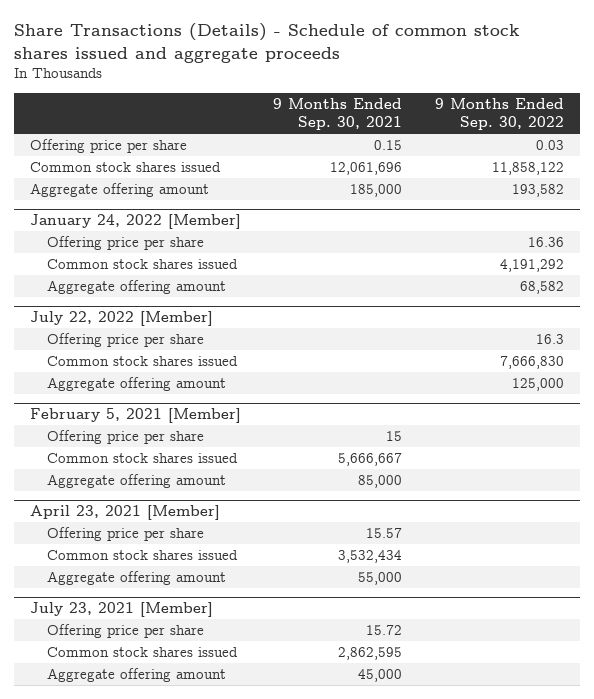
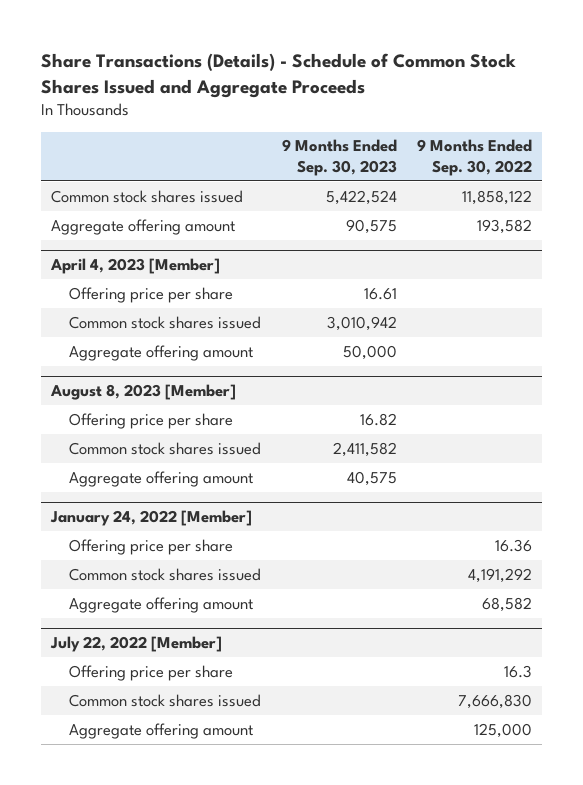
- Share Transactions (Details) - Schedule of common stock shares issued and aggregate proceeds
+ Share Transactions (Details) - Schedule of Common Stock Shares Issued and Aggregate Proceeds
- | 9 Months Ended Sep. 30, 2021 | 9 Months Ended Sep. 30, 2022
+ | 9 Months Ended Sep. 30, 2023 | 9 Months Ended Sep. 30, 2022
- Offering price per share | 0.15 | 0.03
+ April 4, 2023 [Member]
+ Offering price per share | 16.61 |
+ Common stock shares issued | 3,010,942 |
+ Aggregate offering amount | 50,000 |
+ August 8, 2023 [Member]
+ Offering price per share | 16.82 |
+ Common stock shares issued | 2,411,582 |
+ Aggregate offering amount | 40,575 |
- February 5, 2021 [Member]
- Offering price per share | 15 |
- Common stock shares issued | 5,666,667 |
- Aggregate offering amount | 85,000 |
- April 23, 2021 [Member]
- Offering price per share | 15.57 |
- Common stock shares issued | 3,532,434 |
- Aggregate offering amount | 55,000 |
- July 23, 2021 [Member]
- Offering price per share | 15.72 |
- Common stock shares issued | 2,862,595 |
- Aggregate offering amount | 45,000 |

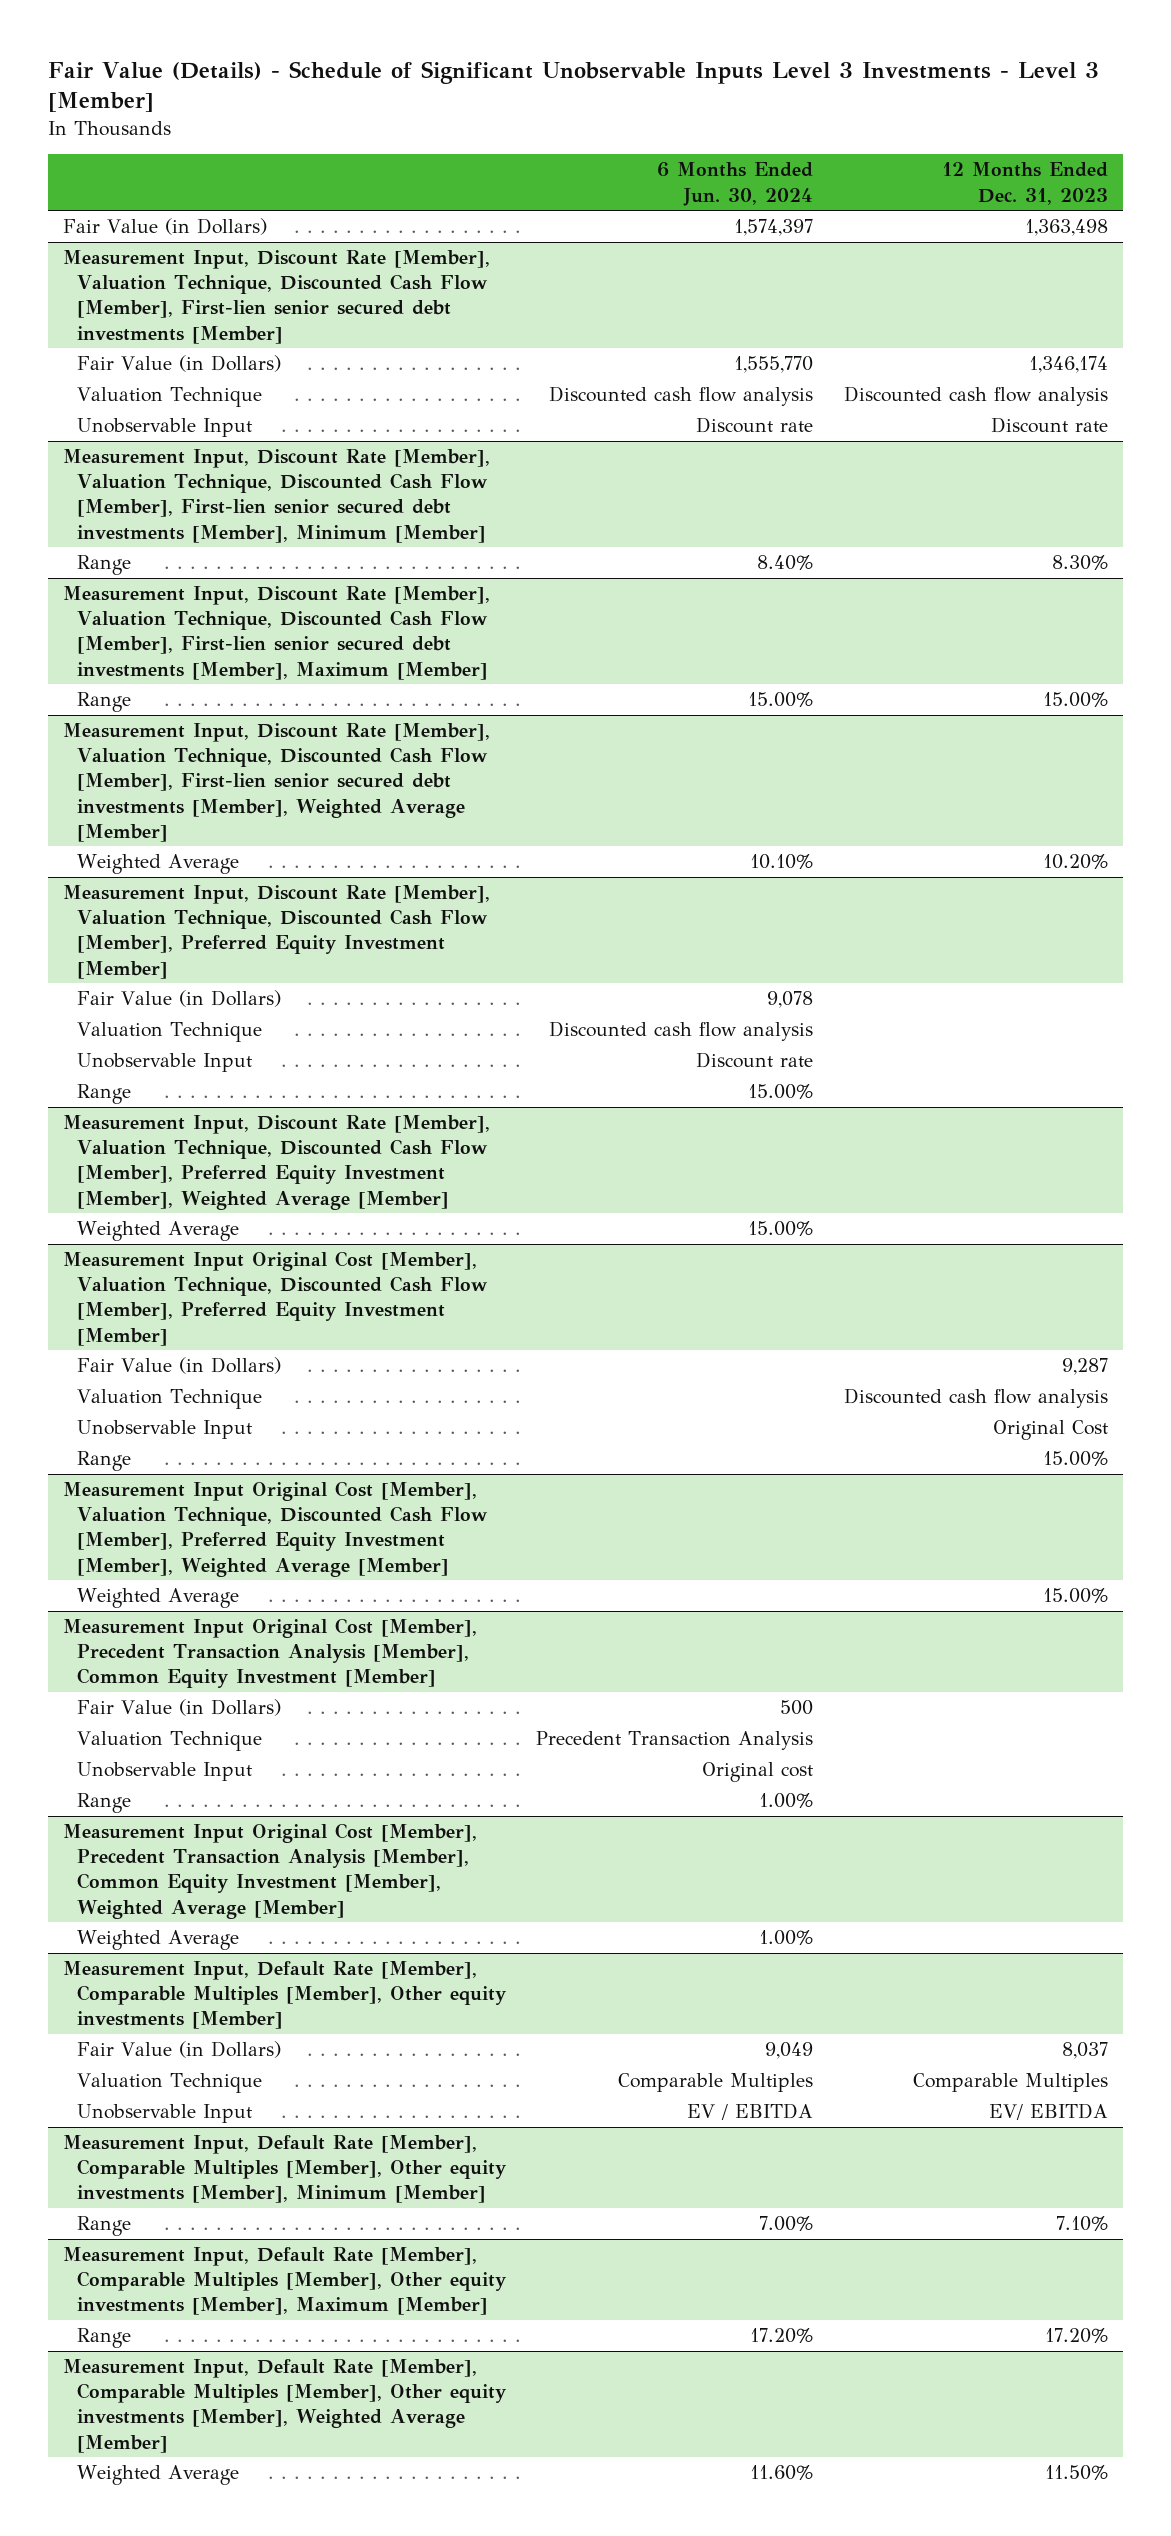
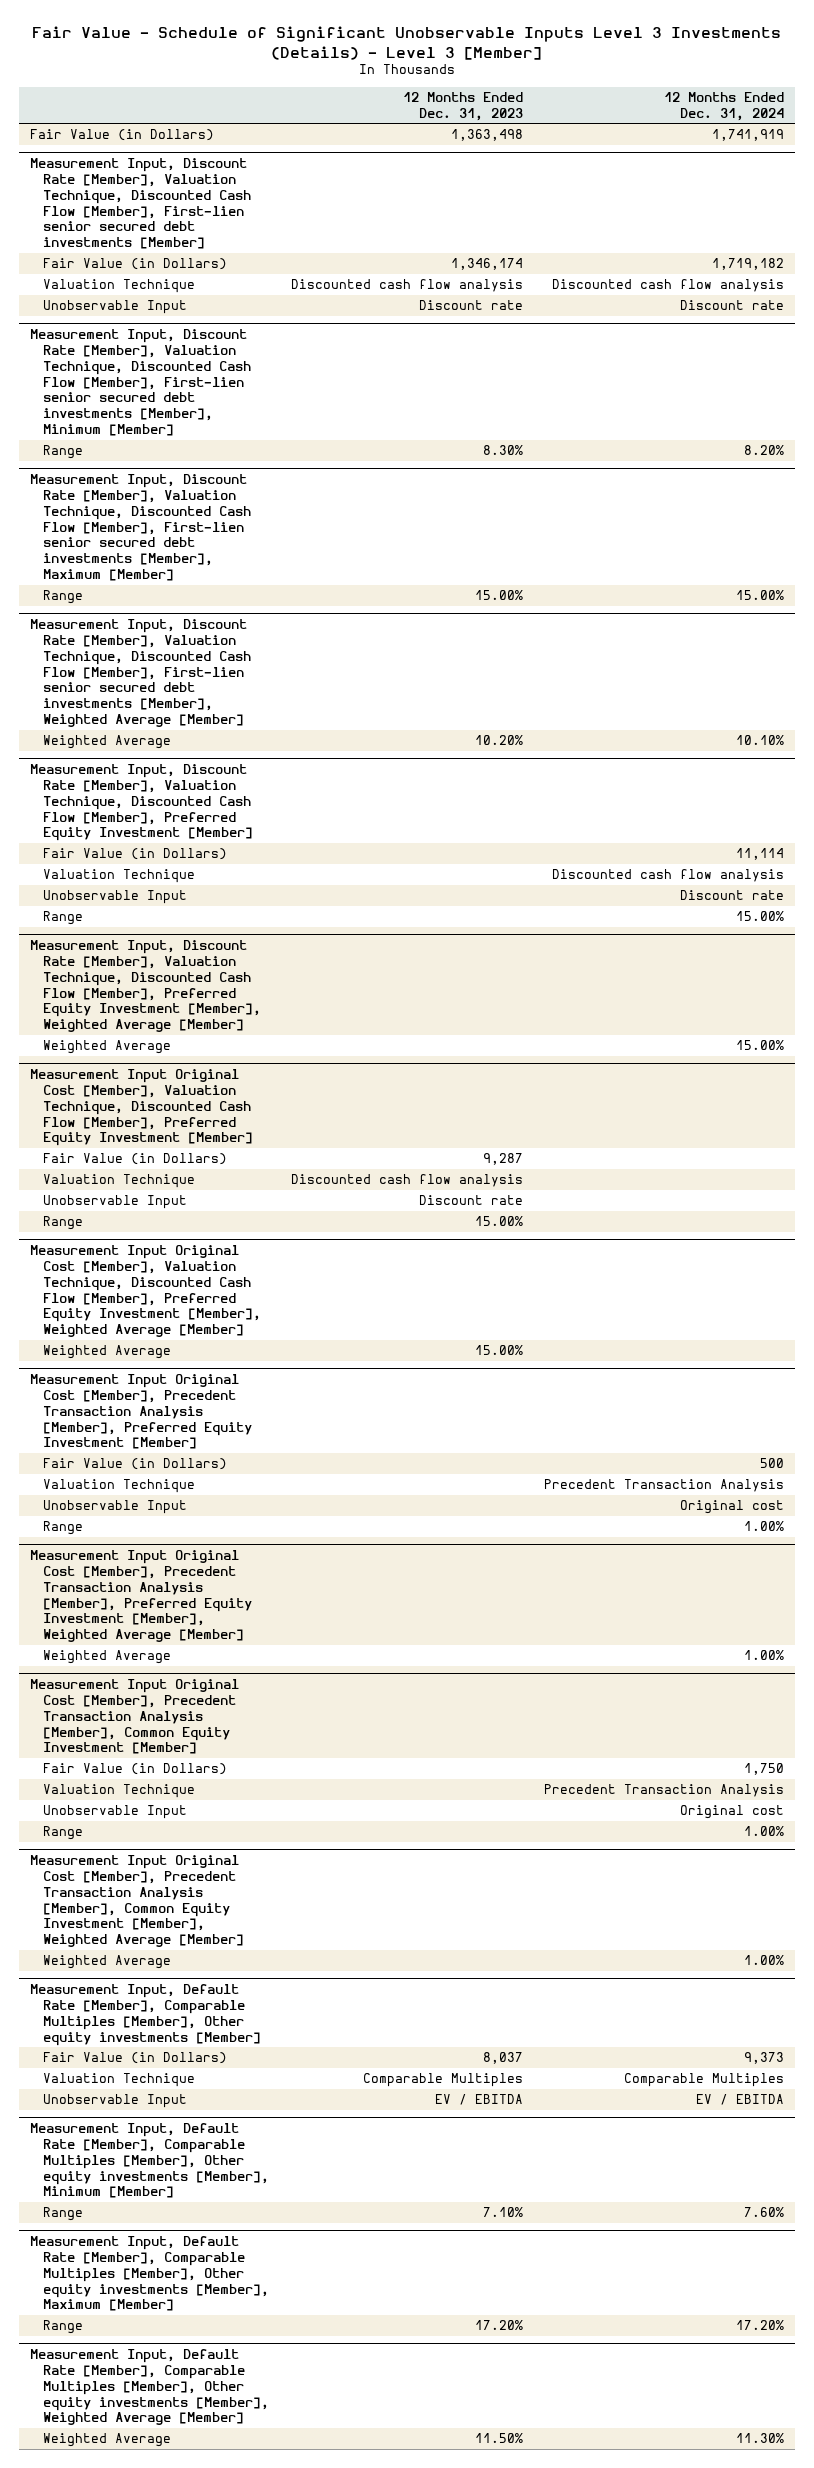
- Fair Value (Details) - Schedule of Significant Unobservable Inputs Level 3 Investments - Level 3 [Member]
+ Fair Value - Schedule of Significant Unobservable Inputs Level 3 Investments (Details) - Level 3 [Member]
- | 6 Months Ended Jun. 30, 2024 | 12 Months Ended Dec. 31, 2023
+ | 12 Months Ended Dec. 31, 2023 | 12 Months Ended Dec. 31, 2024
@ Measurement Input Original Cost [Member], Valuation Technique, Discounted Cash Flow [Member], Preferred Equity Investment [Member]
- Unobservable Input | | Original Cost
+ Unobservable Input | Discount rate |
+ Measurement Input Original Cost [Member], Precedent Transaction Analysis [Member], Preferred Equity Investment [Member]
+ Fair Value (in Dollars) | | 500
+ Valuation Technique | | Precedent Transaction Analysis
+ Unobservable Input | | Original cost
+ Range | | 1.00%
+ Measurement Input Original Cost [Member], Precedent Transaction Analysis [Member], Preferred Equity Investment [Member], Weighted Average [Member]
+ Weighted Average | | 1.00%
@ Measurement Input, Default Rate [Member], Comparable Multiples [Member], Other equity investments [Member]
- Unobservable Input | EV / EBITDA | EV/ EBITDA
+ Unobservable Input | EV / EBITDA | EV / EBITDA

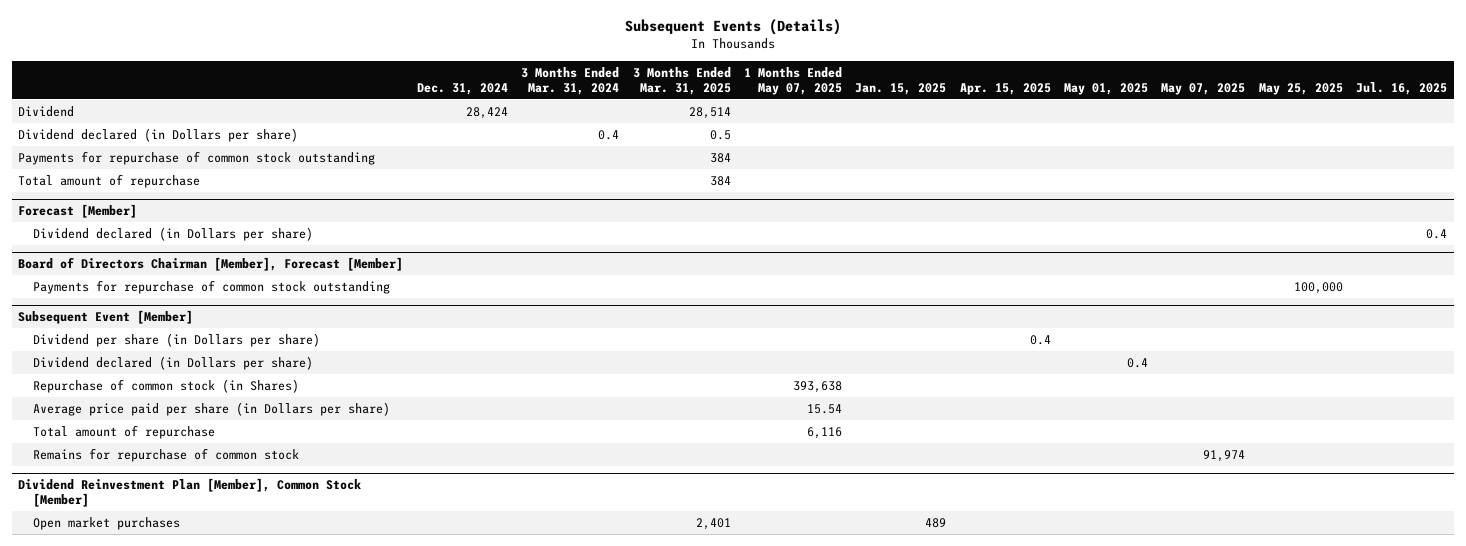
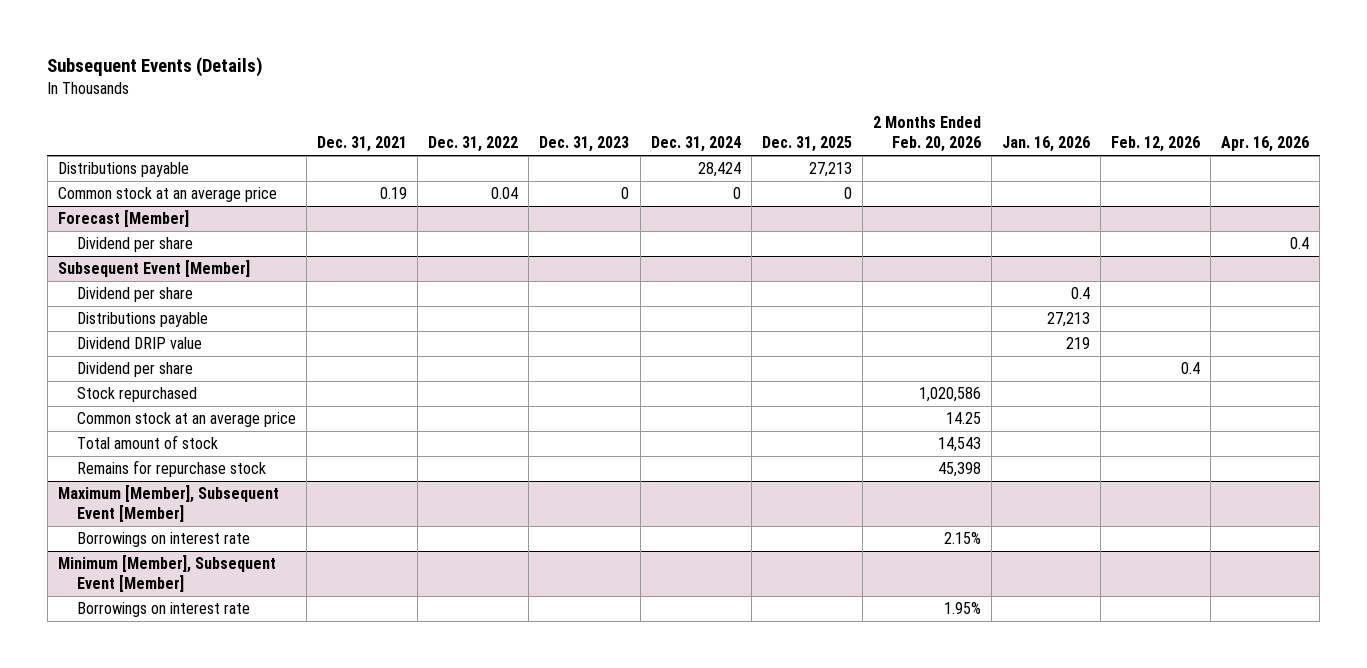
- | Dec. 31, 2024 | 3 Months Ended Mar. 31, 2024 | 3 Months Ended Mar. 31, 2025 | 1 Months Ended May 07, 2025 | Jan. 15, 2025 | Apr. 15, 2025 | May 01, 2025 | May 07, 2025 | May 25, 2025 | Jul. 16, 2025
+ | Dec. 31, 2021 | Dec. 31, 2022 | Dec. 31, 2023 | Dec. 31, 2024 | Dec. 31, 2025 | 2 Months Ended Feb. 20, 2026 | Jan. 16, 2026 | Feb. 12, 2026 | Apr. 16, 2026
- Dividend | 28,424 | | 28,514 | | | | | | |
- Dividend declared (in Dollars per share) | | 0.4 | 0.5 | | | | | | |
- Payments for repurchase of common stock outstanding | | | 384 | | | | | | |
- Total amount of repurchase | | | 384 | | | | | | |
+ Distributions payable | | | | 28,424 | 27,213 | | | |
+ Common stock at an average price | 0.19 | 0.04 | 0 | 0 | 0 | | | |
@ Forecast [Member]
- Dividend declared (in Dollars per share) | | | | | | | | | | 0.4
- Board of Directors Chairman [Member], Forecast [Member]
- Payments for repurchase of common stock outstanding | | | | | | | | | 100,000 |
@ Forecast [Member]
+ Dividend per share | | | | | | | | | 0.4
@ Subsequent Event [Member]
- Dividend per share (in Dollars per share) | | | | | | 0.4 | | | |
- Dividend declared (in Dollars per share) | | | | | | | 0.4 | | |
- Repurchase of common stock (in Shares) | | | | 393,638 | | | | | |
- Average price paid per share (in Dollars per share) | | | | 15.54 | | | | | |
- Total amount of repurchase | | | | 6,116 | | | | | |
- Remains for repurchase of common stock | | | | | | | | 91,974 | |
- Dividend Reinvestment Plan [Member], Common Stock [Member]
- Open market purchases | | | 2,401 | | 489 | | | | |
@ Subsequent Event [Member]
+ Dividend per share | | | | | | | 0.4 | |
+ Distributions payable | | | | | | | 27,213 | |
+ Dividend DRIP value | | | | | | | 219 | |
+ Dividend per share | | | | | | | | 0.4 |
+ Stock repurchased | | | | | | 1,020,586 | | |
+ Common stock at an average price | | | | | | 14.25 | | |
+ Total amount of stock | | | | | | 14,543 | | |
+ Remains for repurchase stock | | | | | | 45,398 | | |
+ Maximum [Member], Subsequent Event [Member]
+ Borrowings on interest rate | | | | | | 2.15% | | |
+ Minimum [Member], Subsequent Event [Member]
+ Borrowings on interest rate | | | | | | 1.95% | | |

